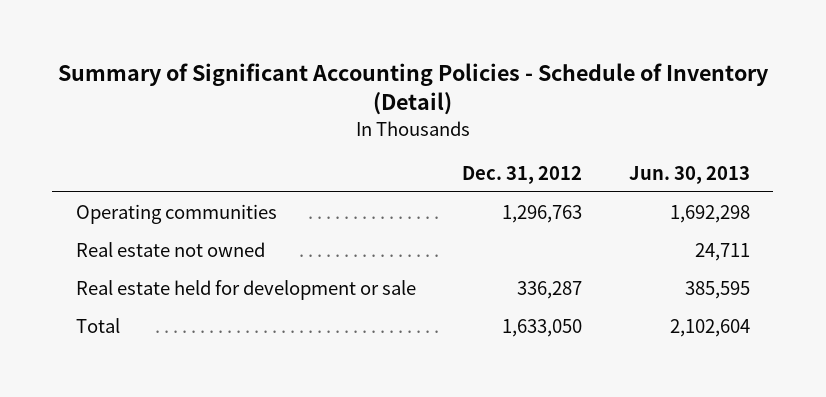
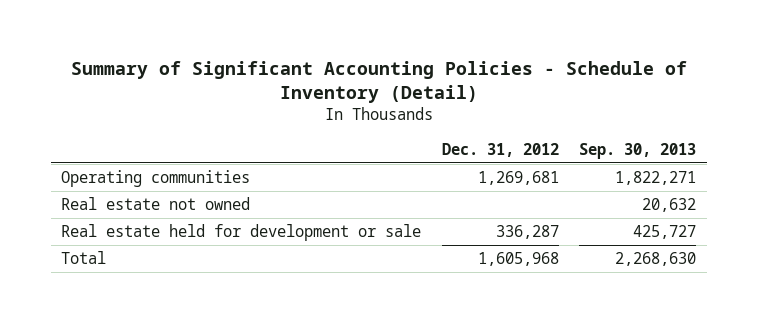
- | Dec. 31, 2012 | Jun. 30, 2013
+ | Dec. 31, 2012 | Sep. 30, 2013
- Operating communities | 1,296,763 | 1,692,298
+ Operating communities | 1,269,681 | 1,822,271
- Total | 1,633,050 | 2,102,604
+ Total | 1,605,968 | 2,268,630

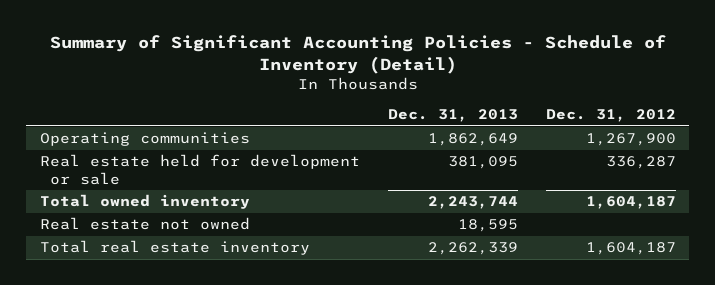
- | Dec. 31, 2012 | Sep. 30, 2013
+ | Dec. 31, 2013 | Dec. 31, 2012
- Operating communities | 1,269,681 | 1,822,271
+ Operating communities | 1,862,649 | 1,267,900
- Total | 1,605,968 | 2,268,630
+ Total owned inventory | 2,243,744 | 1,604,187
moved down: Real estate not owned | 18,595 |
+ Total real estate inventory | 2,262,339 | 1,604,187

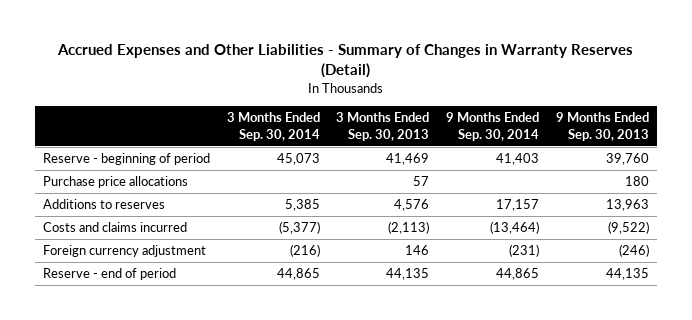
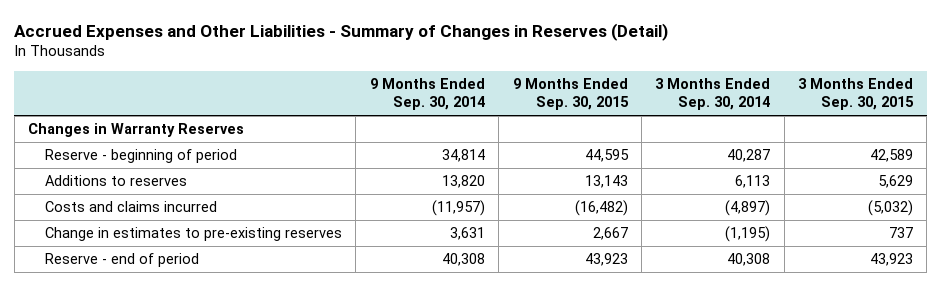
- Accrued Expenses and Other Liabilities - Summary of Changes in Warranty Reserves (Detail)
+ Accrued Expenses and Other Liabilities - Summary of Changes in Reserves (Detail)
- | 3 Months Ended Sep. 30, 2014 | 3 Months Ended Sep. 30, 2013 | 9 Months Ended Sep. 30, 2014 | 9 Months Ended Sep. 30, 2013
+ | 9 Months Ended Sep. 30, 2014 | 9 Months Ended Sep. 30, 2015 | 3 Months Ended Sep. 30, 2014 | 3 Months Ended Sep. 30, 2015
- Reserve - beginning of period | 45,073 | 41,469 | 41,403 | 39,760
- Purchase price allocations | | 57 | | 180
- Additions to reserves | 5,385 | 4,576 | 17,157 | 13,963
- Costs and claims incurred | (5,377) | (2,113) | (13,464) | (9,522)
- Foreign currency adjustment | (216) | 146 | (231) | (246)
- Reserve - end of period | 44,865 | 44,135 | 44,865 | 44,135
+ Changes in Warranty Reserves
+ Reserve - beginning of period | 34,814 | 44,595 | 40,287 | 42,589
+ Additions to reserves | 13,820 | 13,143 | 6,113 | 5,629
+ Costs and claims incurred | (11,957) | (16,482) | (4,897) | (5,032)
+ Change in estimates to pre-existing reserves | 3,631 | 2,667 | (1,195) | 737
+ Reserve - end of period | 40,308 | 43,923 | 40,308 | 43,923

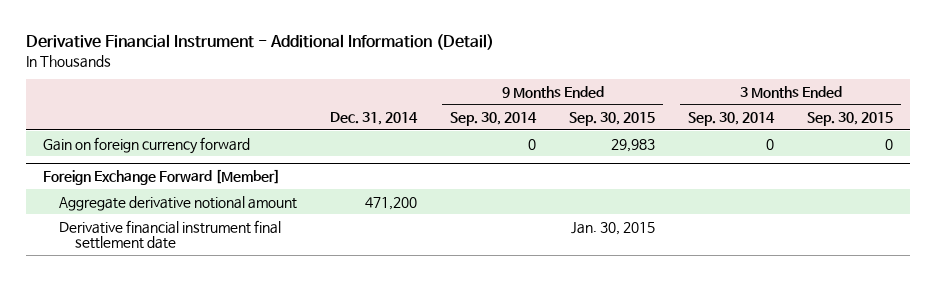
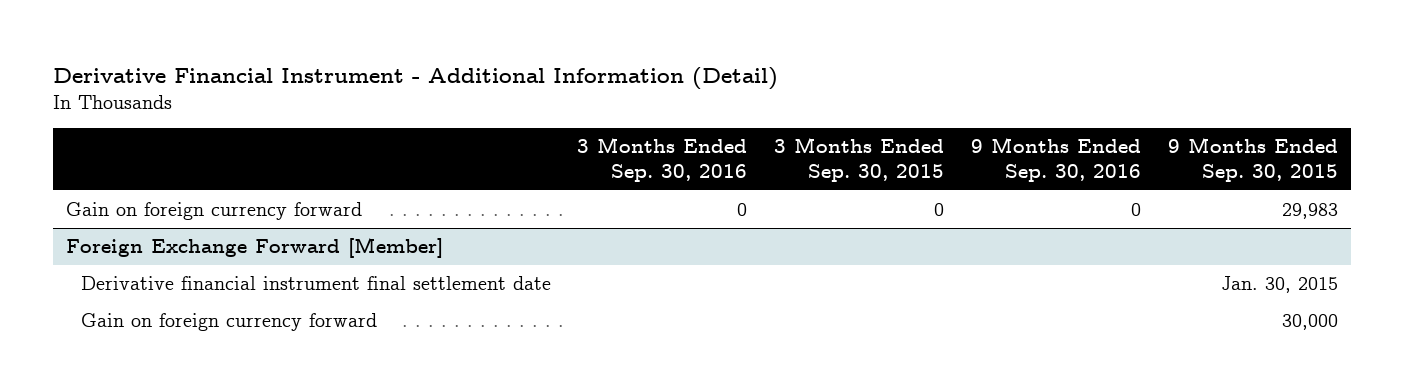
- | Dec. 31, 2014 | 9 Months Ended Sep. 30, 2014 | 9 Months Ended Sep. 30, 2015 | 3 Months Ended Sep. 30, 2014 | 3 Months Ended Sep. 30, 2015
+ | 3 Months Ended Sep. 30, 2016 | 3 Months Ended Sep. 30, 2015 | 9 Months Ended Sep. 30, 2016 | 9 Months Ended Sep. 30, 2015
@ Foreign Exchange Forward [Member]
- Aggregate derivative notional amount | 471,200 | | | |
+ Gain on foreign currency forward | | | | 30,000

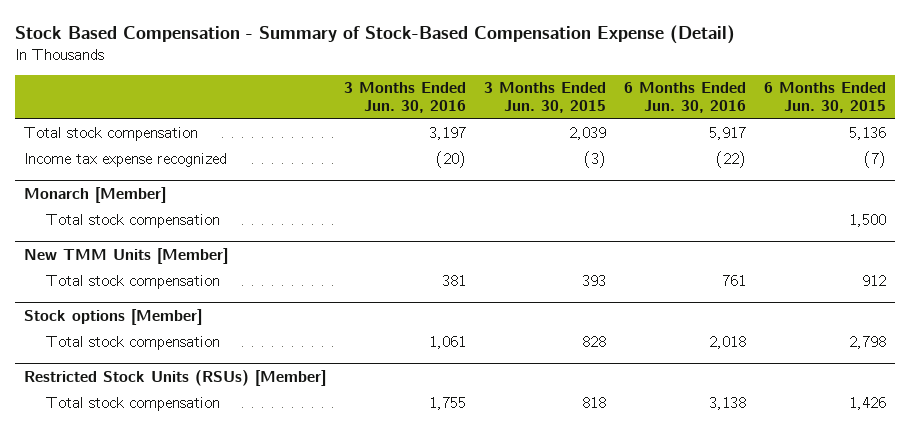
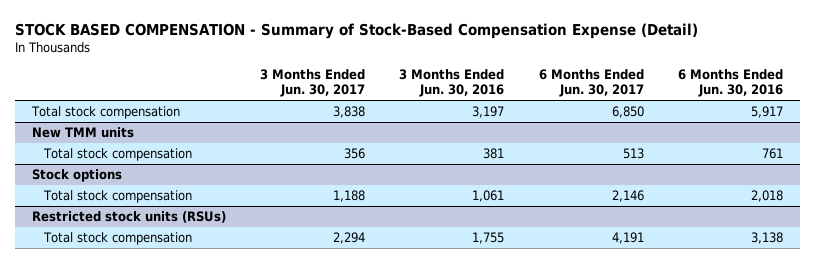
- Stock Based Compensation - Summary of Stock-Based Compensation Expense (Detail)
+ STOCK BASED COMPENSATION - Summary of Stock-Based Compensation Expense (Detail)
- | 3 Months Ended Jun. 30, 2016 | 3 Months Ended Jun. 30, 2015 | 6 Months Ended Jun. 30, 2016 | 6 Months Ended Jun. 30, 2015
+ | 3 Months Ended Jun. 30, 2017 | 3 Months Ended Jun. 30, 2016 | 6 Months Ended Jun. 30, 2017 | 6 Months Ended Jun. 30, 2016
- Income tax expense recognized | (20) | (3) | (22) | (7)
- Monarch [Member]
- Total stock compensation | | | | 1,500
- New TMM Units [Member]
+ New TMM units
- Stock options [Member]
+ Stock options
- Restricted Stock Units (RSUs) [Member]
+ Restricted stock units (RSUs)

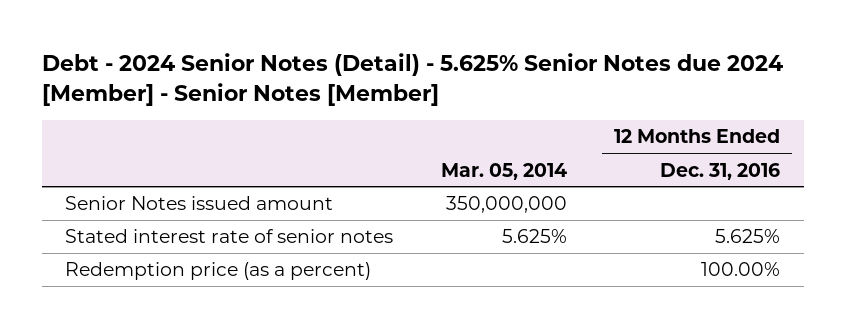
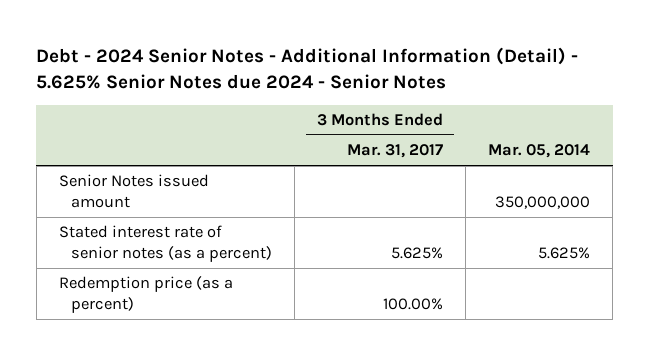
- Debt - 2024 Senior Notes (Detail) - 5.625% Senior Notes due 2024 [Member] - Senior Notes [Member]
+ Debt - 2024 Senior Notes - Additional Information (Detail) - 5.625% Senior Notes due 2024 - Senior Notes
- | Mar. 05, 2014 | 12 Months Ended Dec. 31, 2016
+ | 3 Months Ended Mar. 31, 2017 | Mar. 05, 2014
- Stated interest rate of senior notes | 5.625% | 5.625%
+ Stated interest rate of senior notes (as a percent) | 5.625% | 5.625%

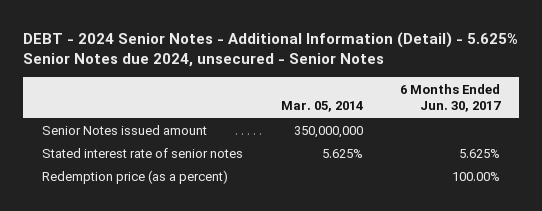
- Debt - 2024 Senior Notes - Additional Information (Detail) - 5.625% Senior Notes due 2024 - Senior Notes
+ DEBT - 2024 Senior Notes - Additional Information (Detail) - 5.625% Senior Notes due 2024, unsecured - Senior Notes
- | 3 Months Ended Mar. 31, 2017 | Mar. 05, 2014
+ | Mar. 05, 2014 | 6 Months Ended Jun. 30, 2017
- Stated interest rate of senior notes (as a percent) | 5.625% | 5.625%
+ Stated interest rate of senior notes | 5.625% | 5.625%

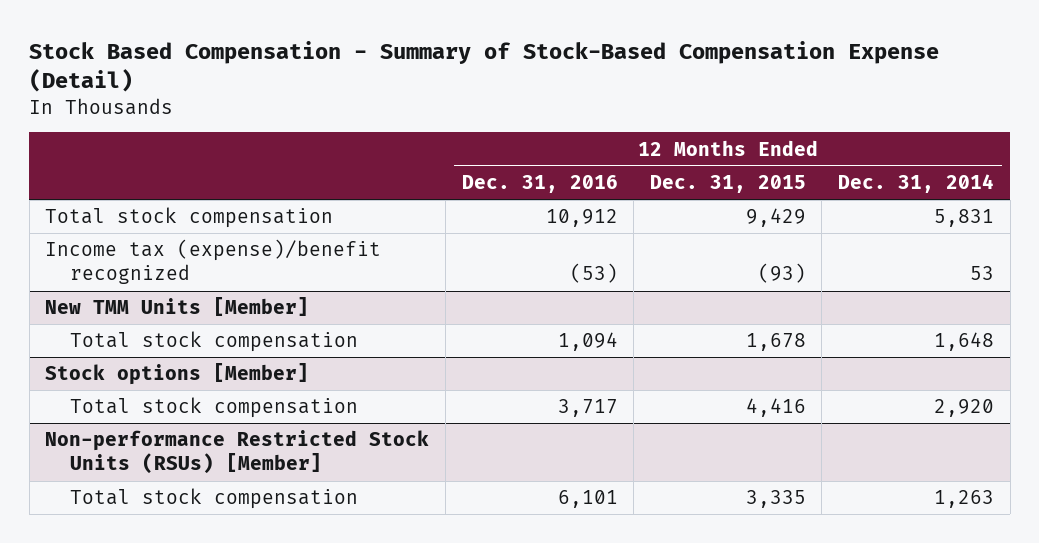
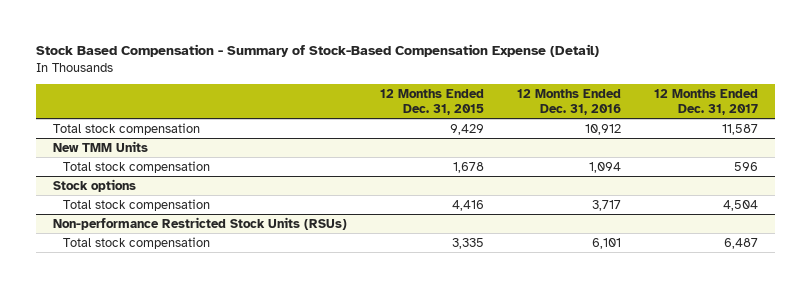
- | 12 Months Ended Dec. 31, 2016 | 12 Months Ended Dec. 31, 2015 | 12 Months Ended Dec. 31, 2014
+ | 12 Months Ended Dec. 31, 2015 | 12 Months Ended Dec. 31, 2016 | 12 Months Ended Dec. 31, 2017
- Income tax (expense)/benefit recognized | (53) | (93) | 53
- New TMM Units [Member]
+ New TMM Units
- Stock options [Member]
+ Stock options
- Non-performance Restricted Stock Units (RSUs) [Member]
+ Non-performance Restricted Stock Units (RSUs)

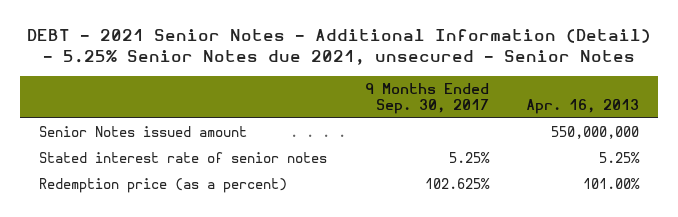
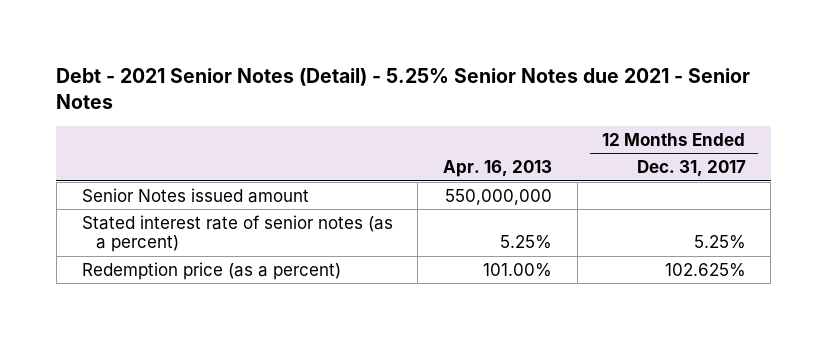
- DEBT - 2021 Senior Notes - Additional Information (Detail) - 5.25% Senior Notes due 2021, unsecured - Senior Notes
+ Debt - 2021 Senior Notes (Detail) - 5.25% Senior Notes due 2021 - Senior Notes
- | 9 Months Ended Sep. 30, 2017 | Apr. 16, 2013
+ | Apr. 16, 2013 | 12 Months Ended Dec. 31, 2017
- Stated interest rate of senior notes | 5.25% | 5.25%
+ Stated interest rate of senior notes (as a percent) | 5.25% | 5.25%

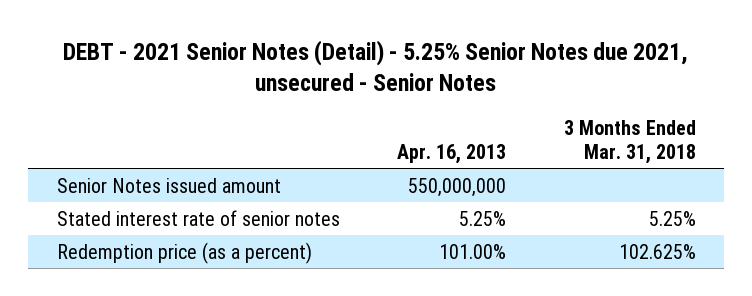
- Debt - 2021 Senior Notes (Detail) - 5.25% Senior Notes due 2021 - Senior Notes
+ DEBT - 2021 Senior Notes (Detail) - 5.25% Senior Notes due 2021, unsecured - Senior Notes
- | Apr. 16, 2013 | 12 Months Ended Dec. 31, 2017
+ | Apr. 16, 2013 | 3 Months Ended Mar. 31, 2018
- Stated interest rate of senior notes (as a percent) | 5.25% | 5.25%
+ Stated interest rate of senior notes | 5.25% | 5.25%

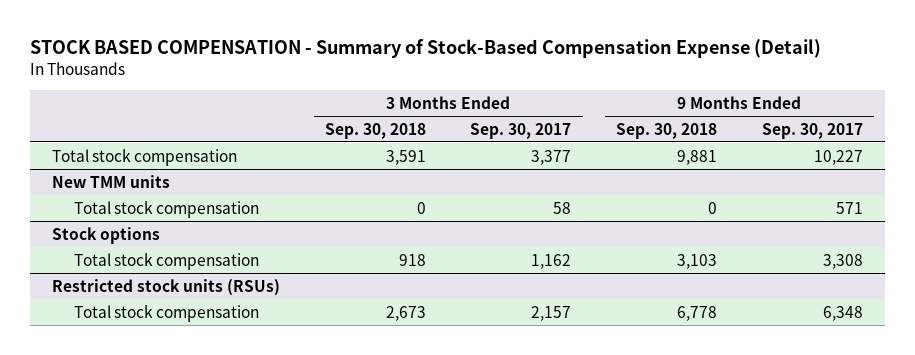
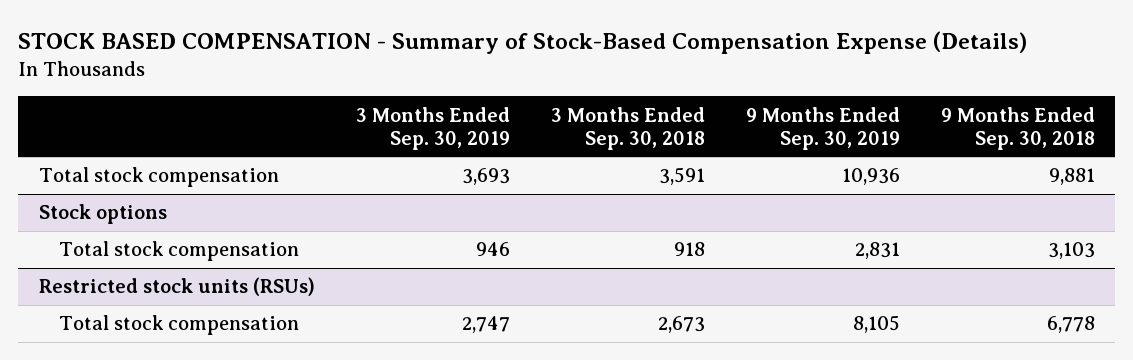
- STOCK BASED COMPENSATION - Summary of Stock-Based Compensation Expense (Detail)
+ STOCK BASED COMPENSATION - Summary of Stock-Based Compensation Expense (Details)
- | 3 Months Ended Sep. 30, 2018 | 3 Months Ended Sep. 30, 2017 | 9 Months Ended Sep. 30, 2018 | 9 Months Ended Sep. 30, 2017
+ | 3 Months Ended Sep. 30, 2019 | 3 Months Ended Sep. 30, 2018 | 9 Months Ended Sep. 30, 2019 | 9 Months Ended Sep. 30, 2018
- New TMM units
- Total stock compensation | 0 | 58 | 0 | 571

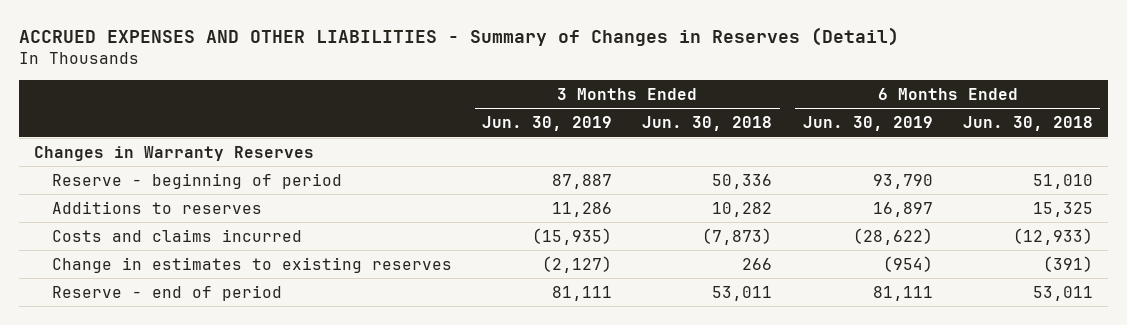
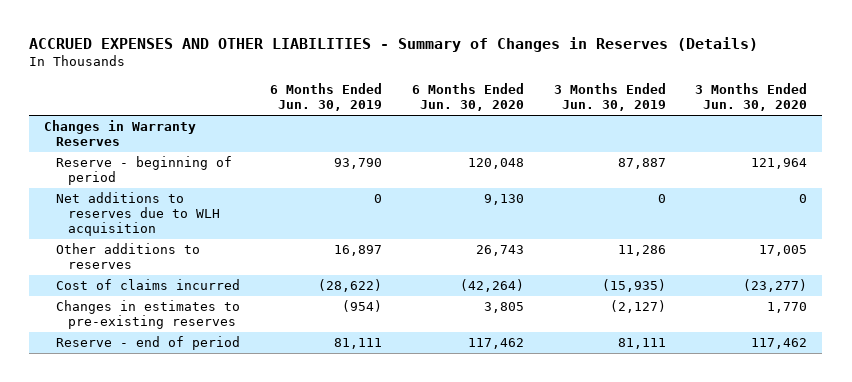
- ACCRUED EXPENSES AND OTHER LIABILITIES - Summary of Changes in Reserves (Detail)
+ ACCRUED EXPENSES AND OTHER LIABILITIES - Summary of Changes in Reserves (Details)
- | 3 Months Ended Jun. 30, 2019 | 3 Months Ended Jun. 30, 2018 | 6 Months Ended Jun. 30, 2019 | 6 Months Ended Jun. 30, 2018
+ | 6 Months Ended Jun. 30, 2019 | 6 Months Ended Jun. 30, 2020 | 3 Months Ended Jun. 30, 2019 | 3 Months Ended Jun. 30, 2020
- Additions to reserves | 11,286 | 10,282 | 16,897 | 15,325
- Costs and claims incurred | (15,935) | (7,873) | (28,622) | (12,933)
- Change in estimates to existing reserves | (2,127) | 266 | (954) | (391)
+ Net additions to reserves due to WLH acquisition | 0 | 9,130 | 0 | 0
+ Other additions to reserves | 16,897 | 26,743 | 11,286 | 17,005
+ Cost of claims incurred | (28,622) | (42,264) | (15,935) | (23,277)
+ Changes in estimates to pre-existing reserves | (954) | 3,805 | (2,127) | 1,770

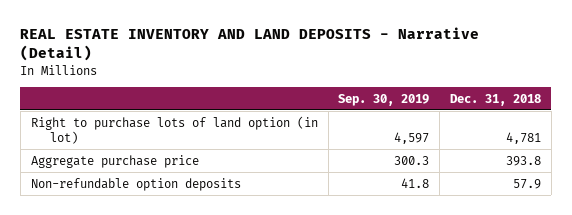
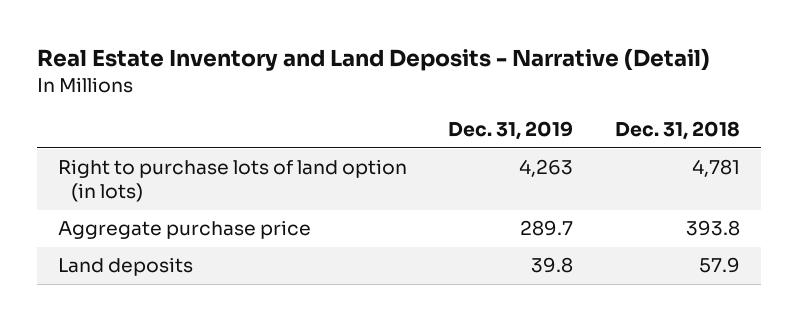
- REAL ESTATE INVENTORY AND LAND DEPOSITS - Narrative (Detail)
+ Real Estate Inventory and Land Deposits - Narrative (Detail)
- | Sep. 30, 2019 | Dec. 31, 2018
+ | Dec. 31, 2019 | Dec. 31, 2018
- Right to purchase lots of land option (in lot) | 4,597 | 4,781
+ Right to purchase lots of land option (in lots) | 4,263 | 4,781
- Non-refundable option deposits | 41.8 | 57.9
+ Land deposits | 39.8 | 57.9

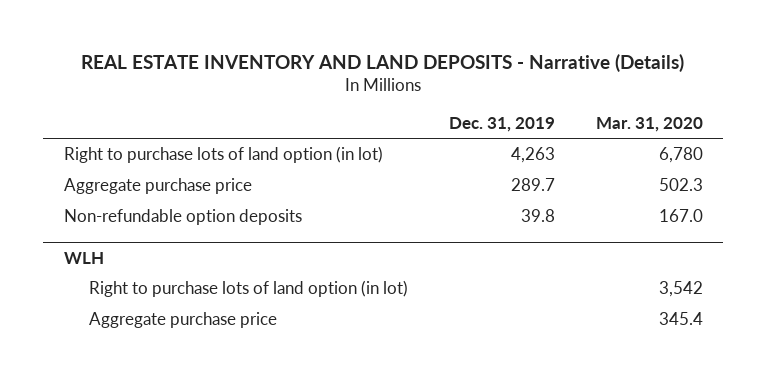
- Real Estate Inventory and Land Deposits - Narrative (Detail)
+ REAL ESTATE INVENTORY AND LAND DEPOSITS - Narrative (Details)
- | Dec. 31, 2019 | Dec. 31, 2018
+ | Dec. 31, 2019 | Mar. 31, 2020
- Right to purchase lots of land option (in lots) | 4,263 | 4,781
+ Right to purchase lots of land option (in lot) | 4,263 | 6,780
- Land deposits | 39.8 | 57.9
+ Non-refundable option deposits | 39.8 | 167.0
+ WLH
+ Right to purchase lots of land option (in lot) | | 3,542
+ Aggregate purchase price | | 345.4

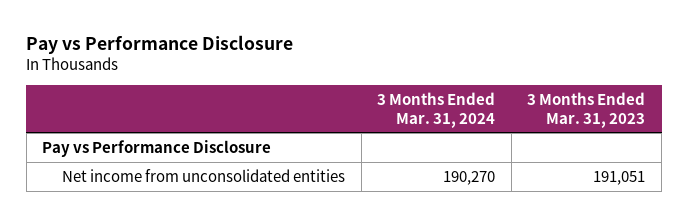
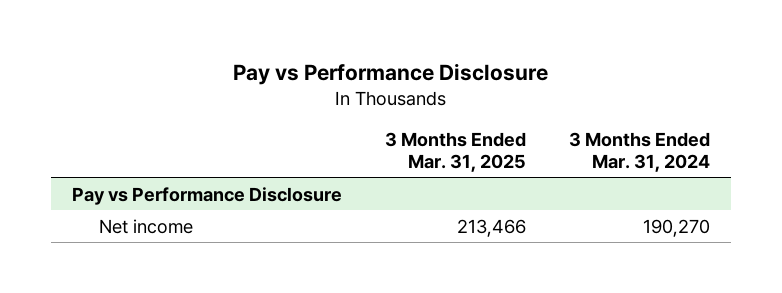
- | 3 Months Ended Mar. 31, 2024 | 3 Months Ended Mar. 31, 2023
+ | 3 Months Ended Mar. 31, 2025 | 3 Months Ended Mar. 31, 2024
- Net income from unconsolidated entities | 190,270 | 191,051
+ Net income | 213,466 | 190,270

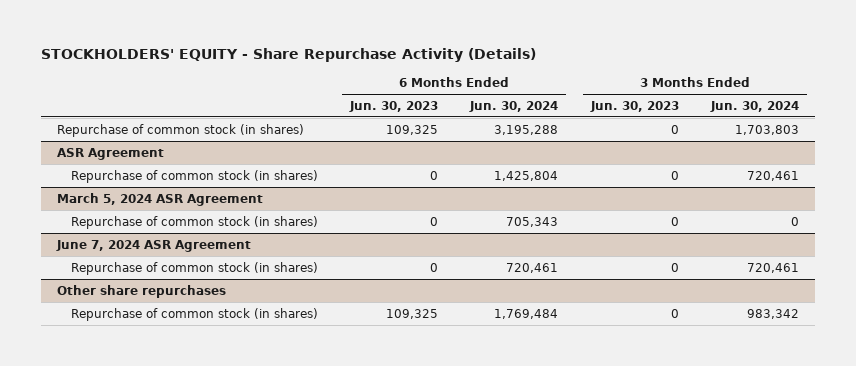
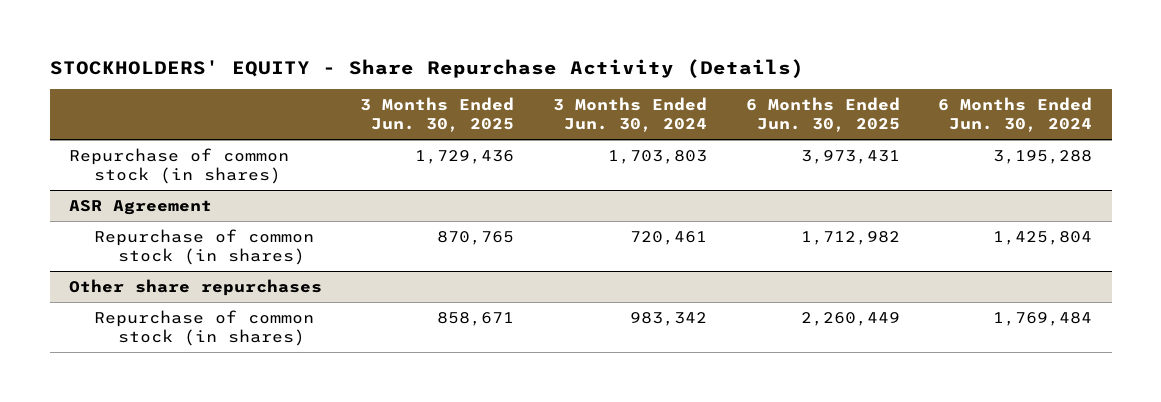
- | 6 Months Ended Jun. 30, 2023 | 6 Months Ended Jun. 30, 2024 | 3 Months Ended Jun. 30, 2023 | 3 Months Ended Jun. 30, 2024
+ | 3 Months Ended Jun. 30, 2025 | 3 Months Ended Jun. 30, 2024 | 6 Months Ended Jun. 30, 2025 | 6 Months Ended Jun. 30, 2024
- March 5, 2024 ASR Agreement
- Repurchase of common stock (in shares) | 0 | 705,343 | 0 | 0
- June 7, 2024 ASR Agreement
- Repurchase of common stock (in shares) | 0 | 720,461 | 0 | 720,461

